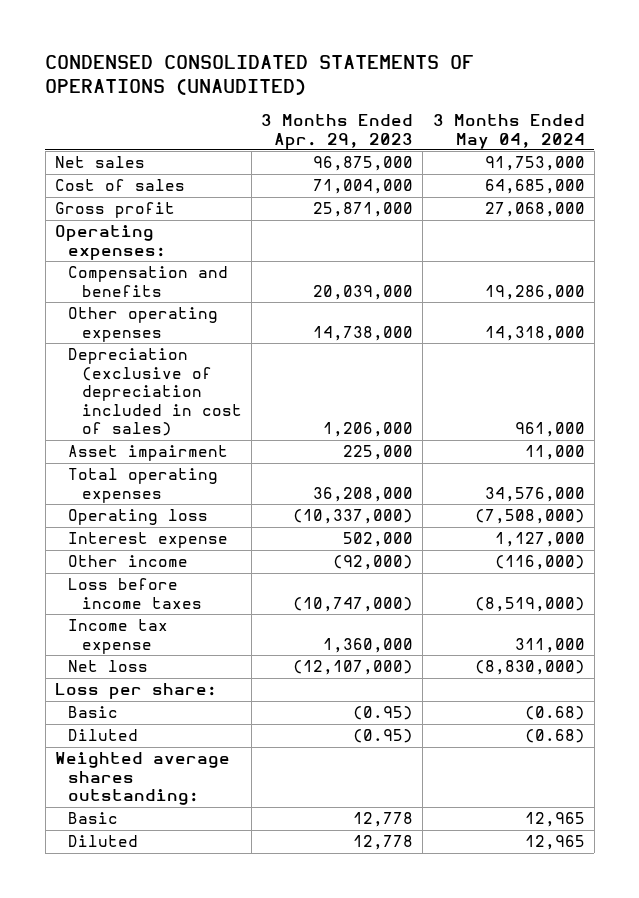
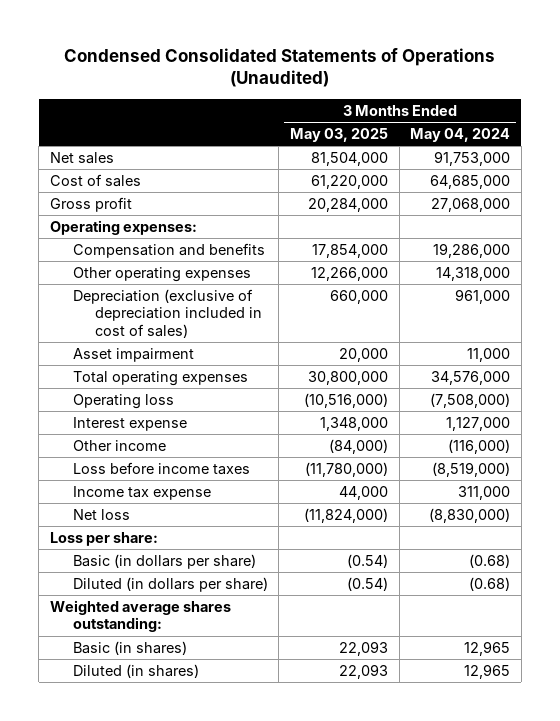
- CONDENSED CONSOLIDATED STATEMENTS OF OPERATIONS (UNAUDITED)
+ Condensed Consolidated Statements of Operations (Unaudited)
- | 3 Months Ended Apr. 29, 2023 | 3 Months Ended May 04, 2024
+ | 3 Months Ended May 03, 2025 | 3 Months Ended May 04, 2024
- Basic | (0.95) | (0.68)
- Diluted | (0.95) | (0.68)
+ Basic (in dollars per share) | (0.54) | (0.68)
+ Diluted (in dollars per share) | (0.54) | (0.68)
- Basic | 12,778 | 12,965
- Diluted | 12,778 | 12,965
+ Basic (in shares) | 22,093 | 12,965
+ Diluted (in shares) | 22,093 | 12,965

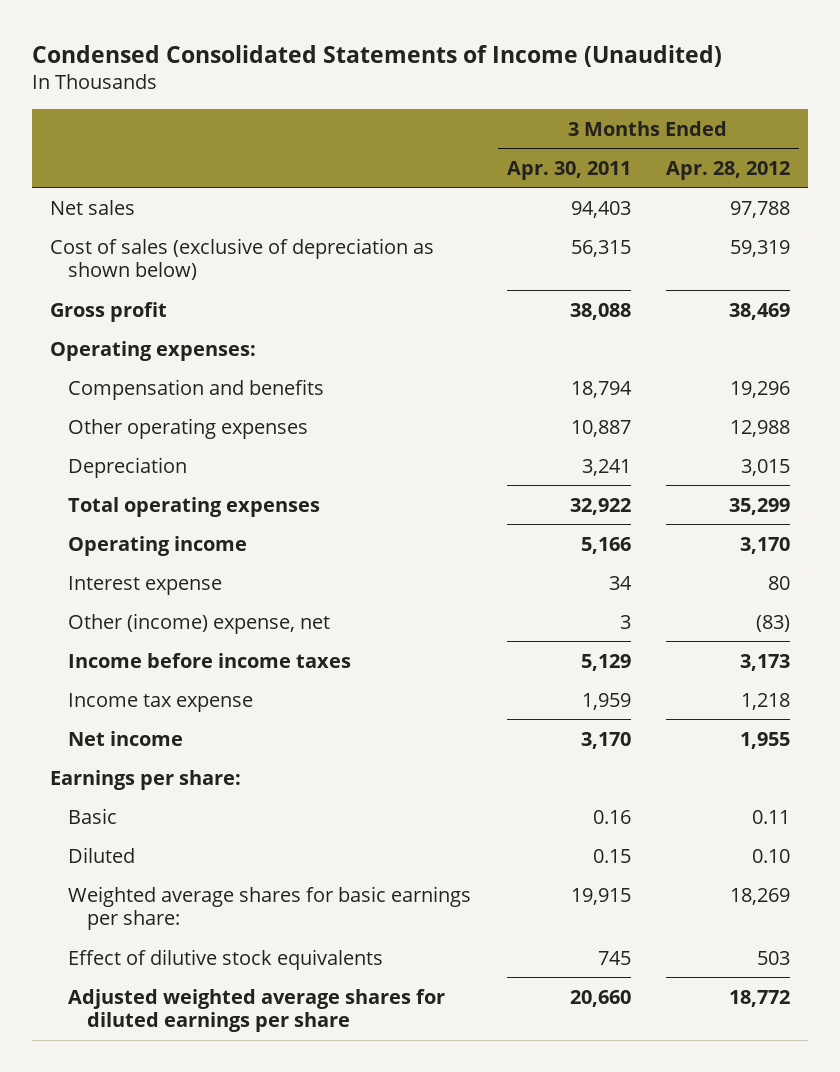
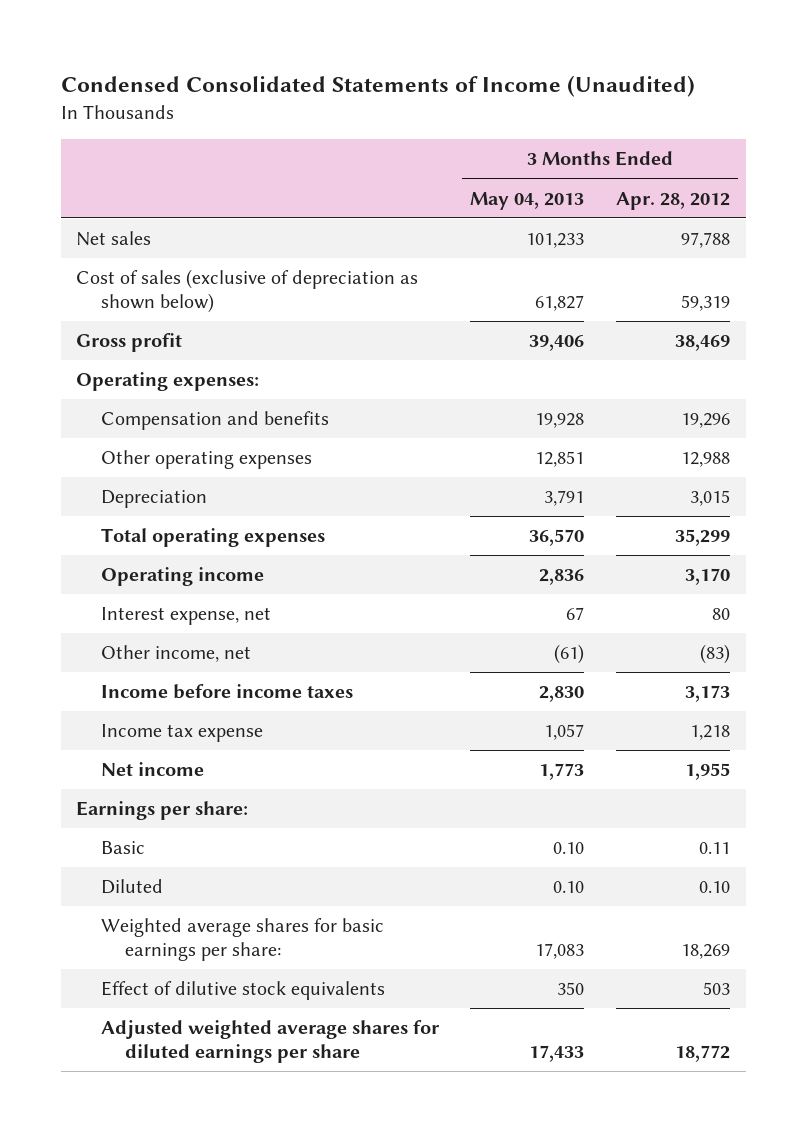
- | 3 Months Ended Apr. 30, 2011 | 3 Months Ended Apr. 28, 2012
+ | 3 Months Ended May 04, 2013 | 3 Months Ended Apr. 28, 2012
- Interest expense | 34 | 80
- Other (income) expense, net | 3 | (83)
+ Interest expense, net | 67 | 80
+ Other income, net | (61) | (83)

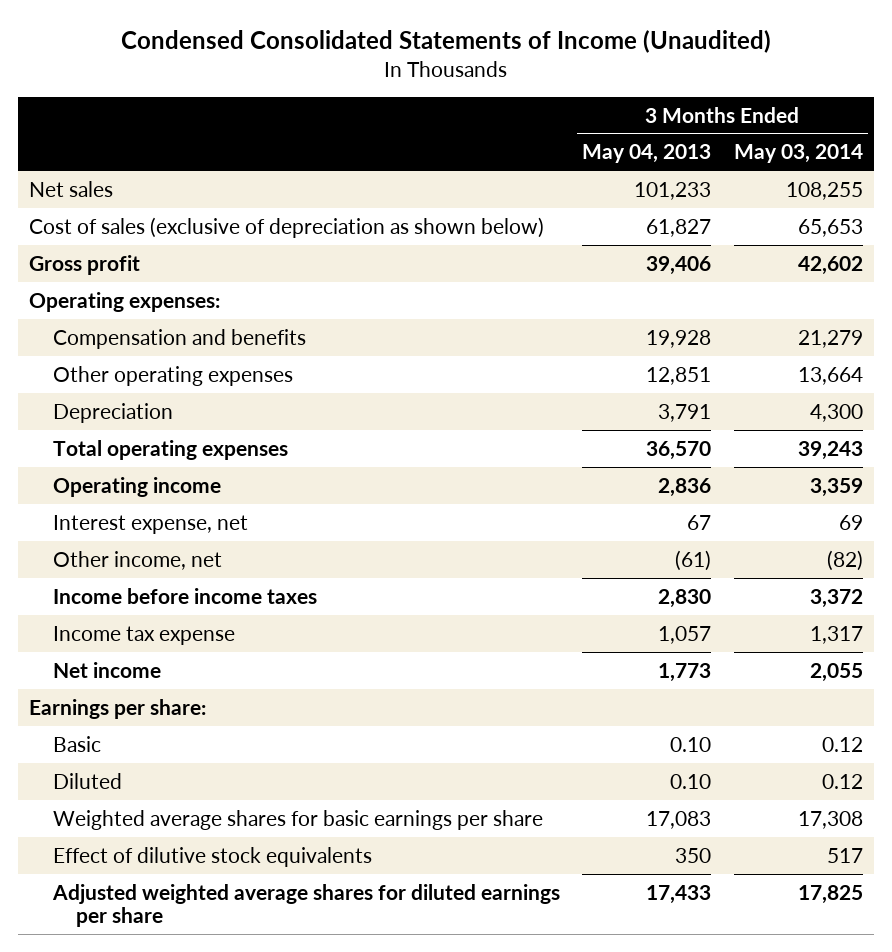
- | 3 Months Ended May 04, 2013 | 3 Months Ended Apr. 28, 2012
+ | 3 Months Ended May 04, 2013 | 3 Months Ended May 03, 2014
- Weighted average shares for basic earnings per share: | 17,083 | 18,269
+ Weighted average shares for basic earnings per share | 17,083 | 17,308

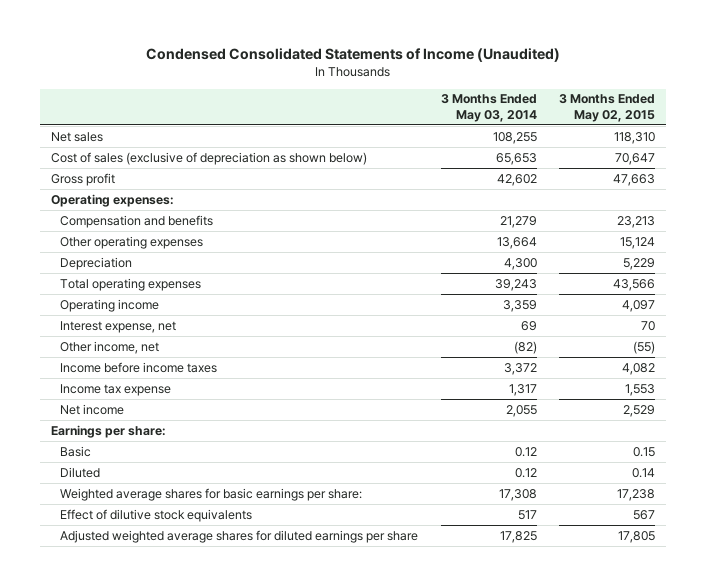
- | 3 Months Ended May 04, 2013 | 3 Months Ended May 03, 2014
+ | 3 Months Ended May 03, 2014 | 3 Months Ended May 02, 2015
- Weighted average shares for basic earnings per share | 17,083 | 17,308
+ Weighted average shares for basic earnings per share: | 17,308 | 17,238

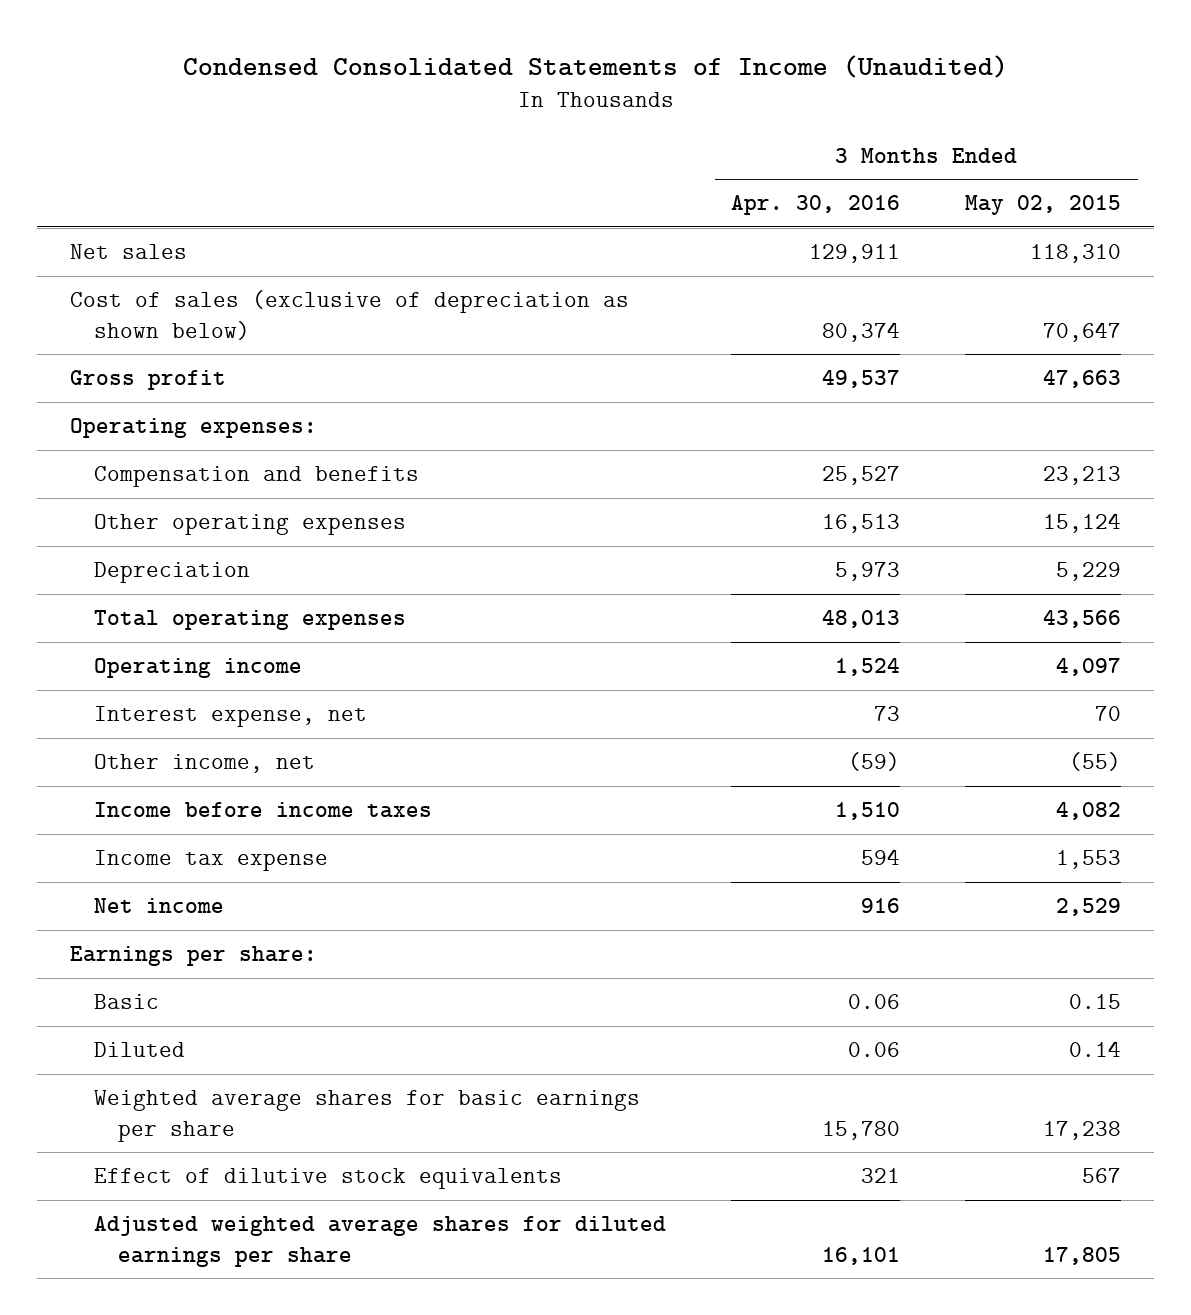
- | 3 Months Ended May 03, 2014 | 3 Months Ended May 02, 2015
+ | 3 Months Ended Apr. 30, 2016 | 3 Months Ended May 02, 2015
- Weighted average shares for basic earnings per share: | 17,308 | 17,238
+ Weighted average shares for basic earnings per share | 15,780 | 17,238

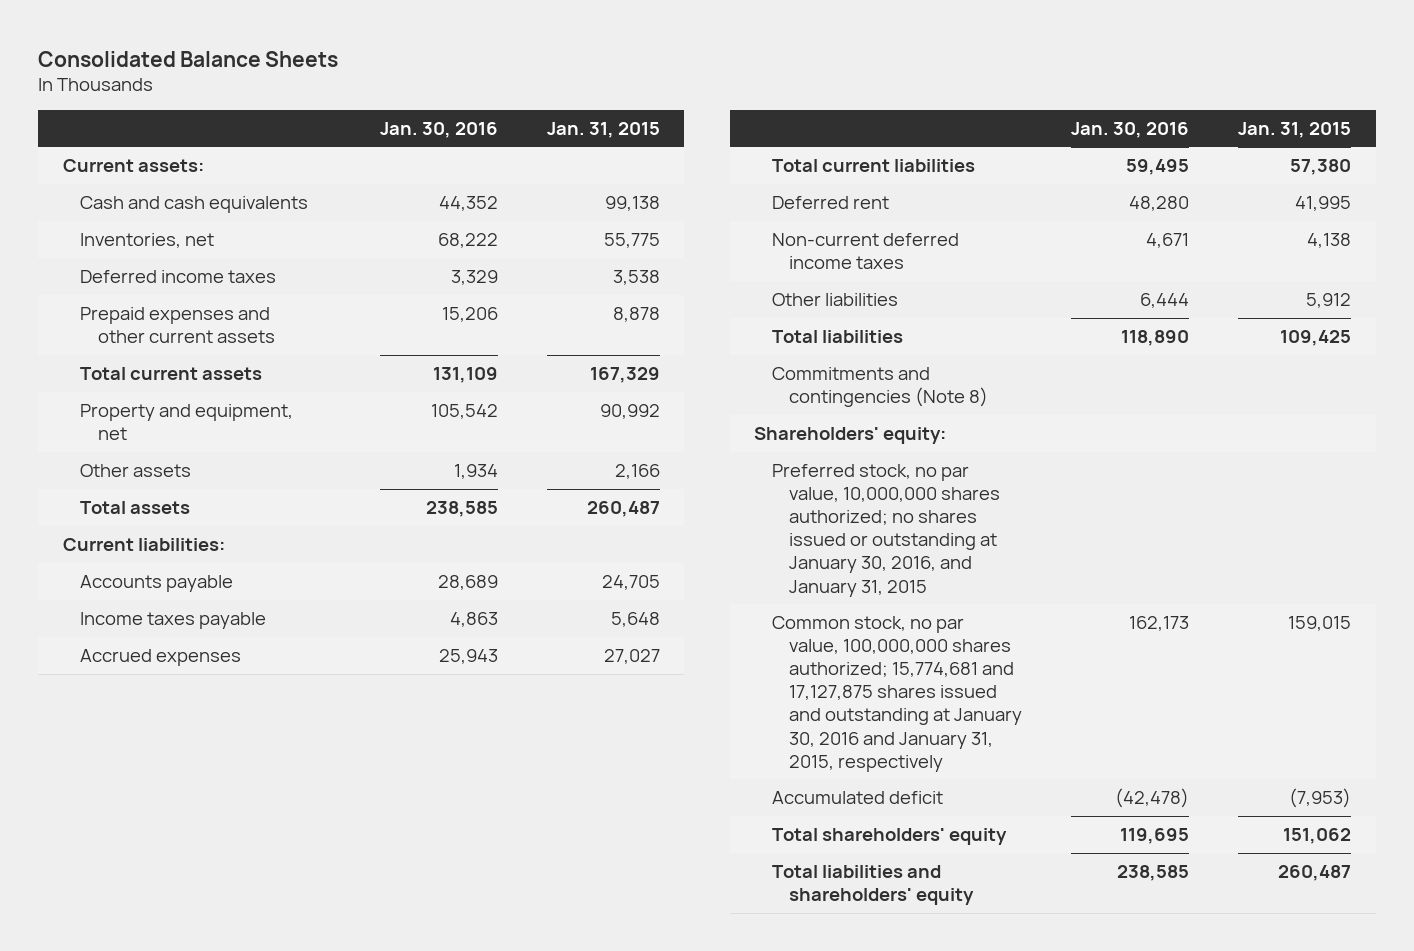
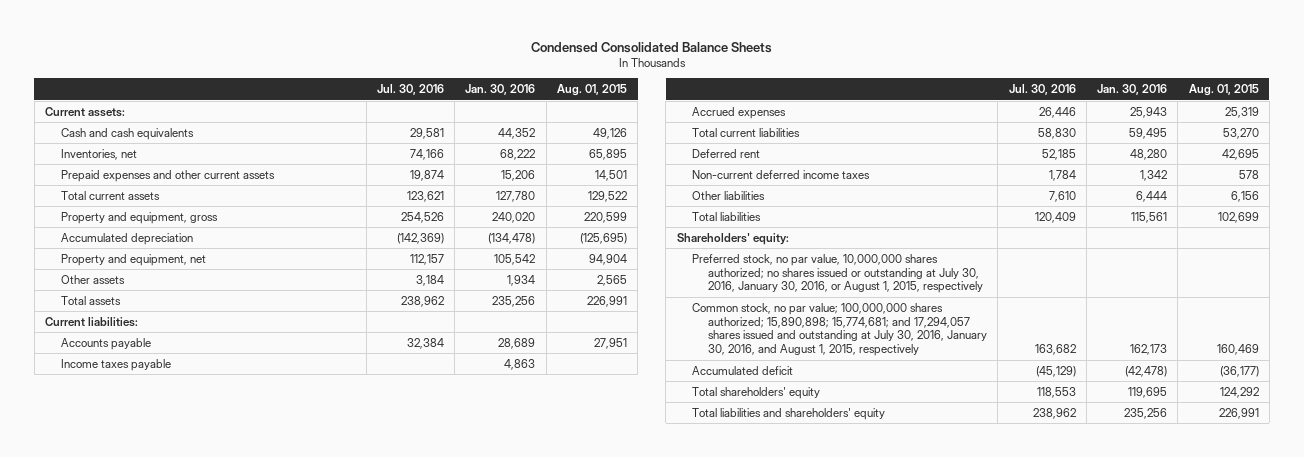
- Consolidated Balance Sheets
+ Condensed Consolidated Balance Sheets
- | Jan. 30, 2016 | Jan. 31, 2015
+ | Jul. 30, 2016 | Jan. 30, 2016 | Aug. 01, 2015
- Deferred income taxes | 3,329 | 3,538
- Total current assets | 131,109 | 167,329
+ Total current assets | 123,621 | 127,780 | 129,522
+ Property and equipment, gross | 254,526 | 240,020 | 220,599
+ Accumulated depreciation | (142,369) | (134,478) | (125,695)
- Total assets | 238,585 | 260,487
+ Total assets | 238,962 | 235,256 | 226,991
- Non-current deferred income taxes | 4,671 | 4,138
+ Non-current deferred income taxes | 1,784 | 1,342 | 578
- Total liabilities | 118,890 | 109,425
- Commitments and contingencies (Note 8)
+ Total liabilities | 120,409 | 115,561 | 102,699
- Preferred stock, no par value, 10,000,000 shares authorized; no shares issued or outstanding at January 30, 2016, and January 31, 2015
- Common stock, no par value, 100,000,000 shares authorized; 15,774,681 and 17,127,875 shares issued and outstanding at January 30, 2016 and January 31, 2015, respectively | 162,173 | 159,015
+ Preferred stock, no par value, 10,000,000 shares authorized; no shares issued or outstanding at July 30, 2016, January 30, 2016, or August 1, 2015, respectively
+ Common stock, no par value; 100,000,000 shares authorized; 15,890,898; 15,774,681; and 17,294,057 shares issued and outstanding at July 30, 2016, January 30, 2016, and August 1, 2015, respectively | 163,682 | 162,173 | 160,469
- Total liabilities and shareholders' equity | 238,585 | 260,487
+ Total liabilities and shareholders' equity | 238,962 | 235,256 | 226,991

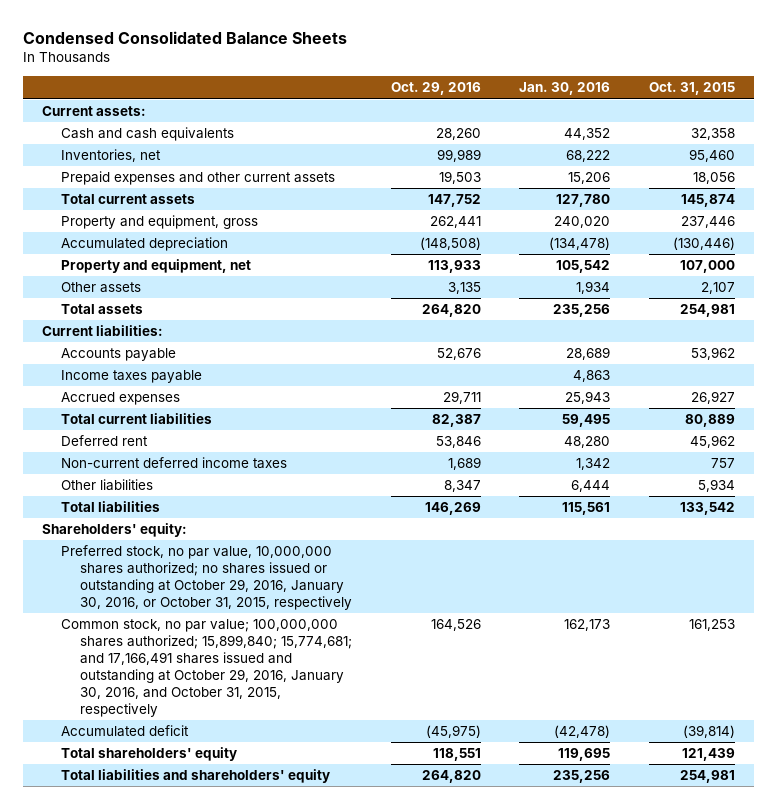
- | Jul. 30, 2016 | Jan. 30, 2016 | Aug. 01, 2015
+ | Oct. 29, 2016 | Jan. 30, 2016 | Oct. 31, 2015
- Preferred stock, no par value, 10,000,000 shares authorized; no shares issued or outstanding at July 30, 2016, January 30, 2016, or August 1, 2015, respectively
- Common stock, no par value; 100,000,000 shares authorized; 15,890,898; 15,774,681; and 17,294,057 shares issued and outstanding at July 30, 2016, January 30, 2016, and August 1, 2015, respectively | 163,682 | 162,173 | 160,469
+ Preferred stock, no par value, 10,000,000 shares authorized; no shares issued or outstanding at October 29, 2016, January 30, 2016, or October 31, 2015, respectively
+ Common stock, no par value; 100,000,000 shares authorized; 15,899,840; 15,774,681; and 17,166,491 shares issued and outstanding at October 29, 2016, January 30, 2016, and October 31, 2015, respectively | 164,526 | 162,173 | 161,253

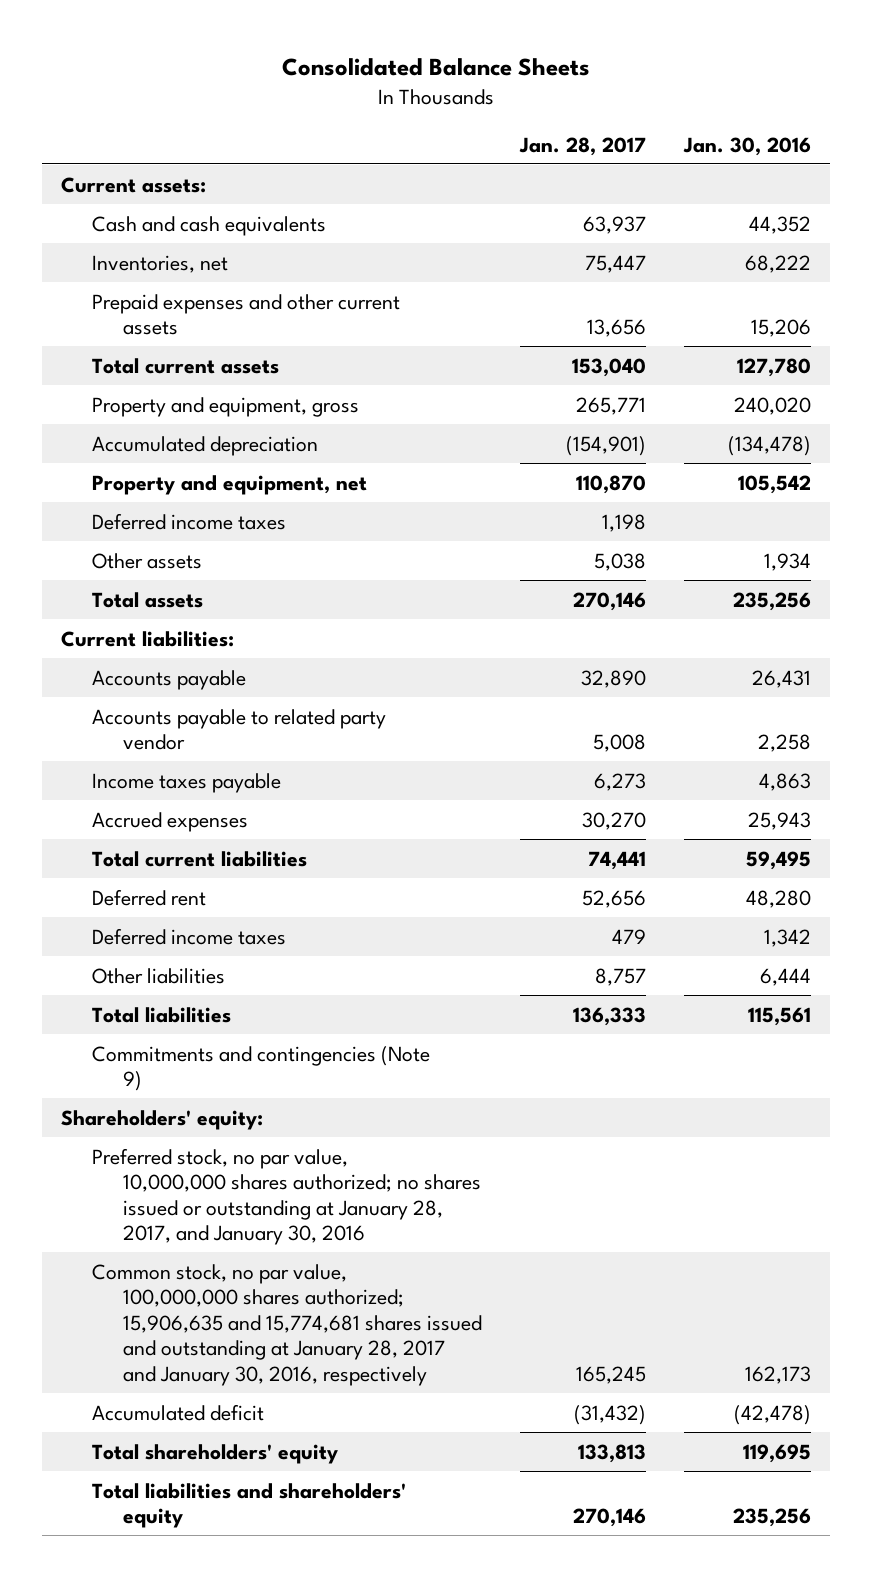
- Condensed Consolidated Balance Sheets
+ Consolidated Balance Sheets
- | Oct. 29, 2016 | Jan. 30, 2016 | Oct. 31, 2015
+ | Jan. 28, 2017 | Jan. 30, 2016
+ Deferred income taxes | 1,198 |
- Accounts payable | 52,676 | 28,689 | 53,962
+ Accounts payable | 32,890 | 26,431
+ Accounts payable to related party vendor | 5,008 | 2,258
- Non-current deferred income taxes | 1,689 | 1,342 | 757
+ Deferred income taxes | 479 | 1,342
+ Commitments and contingencies (Note 9)
- Preferred stock, no par value, 10,000,000 shares authorized; no shares issued or outstanding at October 29, 2016, January 30, 2016, or October 31, 2015, respectively
- Common stock, no par value; 100,000,000 shares authorized; 15,899,840; 15,774,681; and 17,166,491 shares issued and outstanding at October 29, 2016, January 30, 2016, and October 31, 2015, respectively | 164,526 | 162,173 | 161,253
+ Preferred stock, no par value, 10,000,000 shares authorized; no shares issued or outstanding at January 28, 2017, and January 30, 2016
+ Common stock, no par value, 100,000,000 shares authorized; 15,906,635 and 15,774,681 shares issued and outstanding at January 28, 2017 and January 30, 2016, respectively | 165,245 | 162,173

